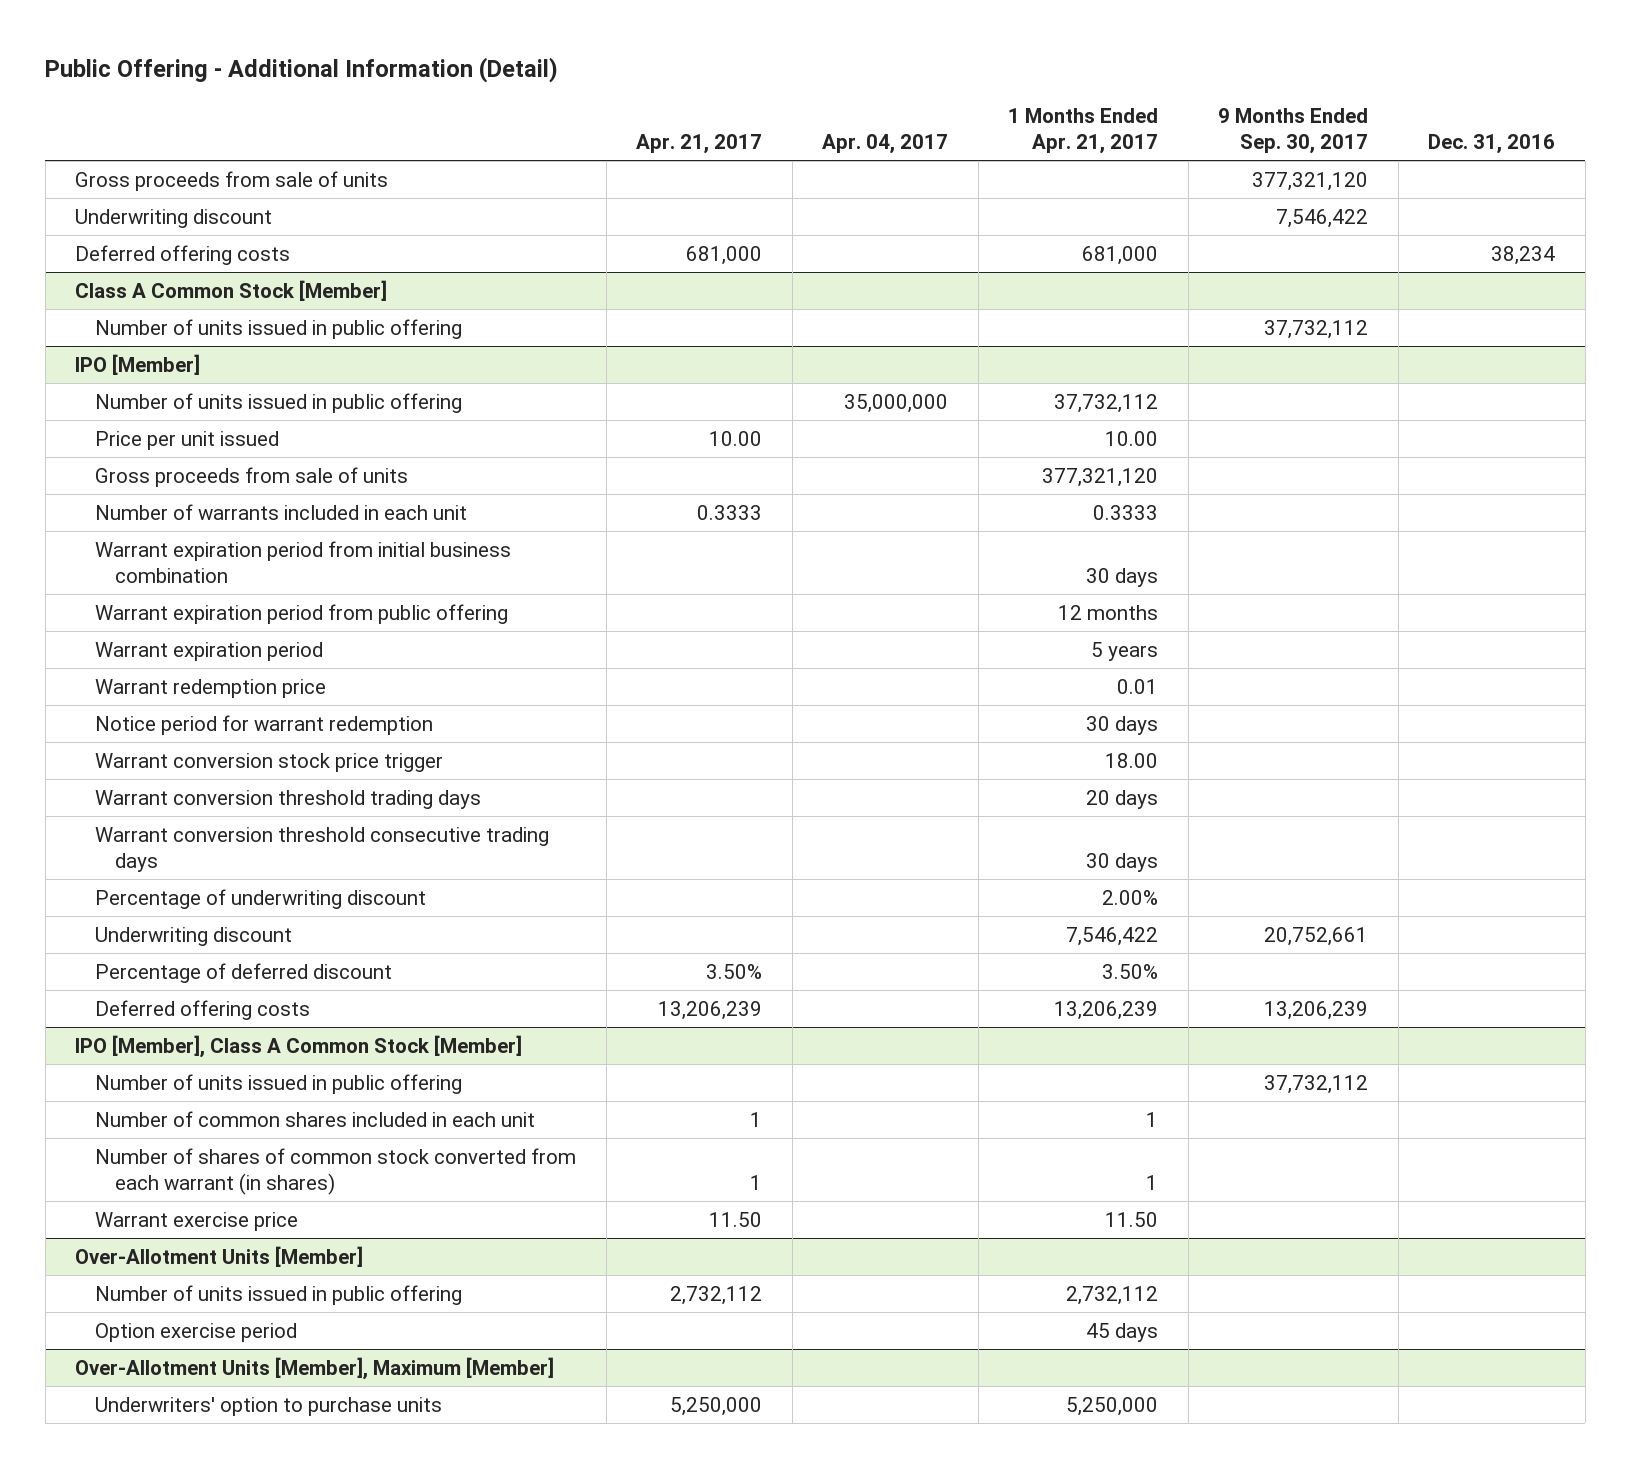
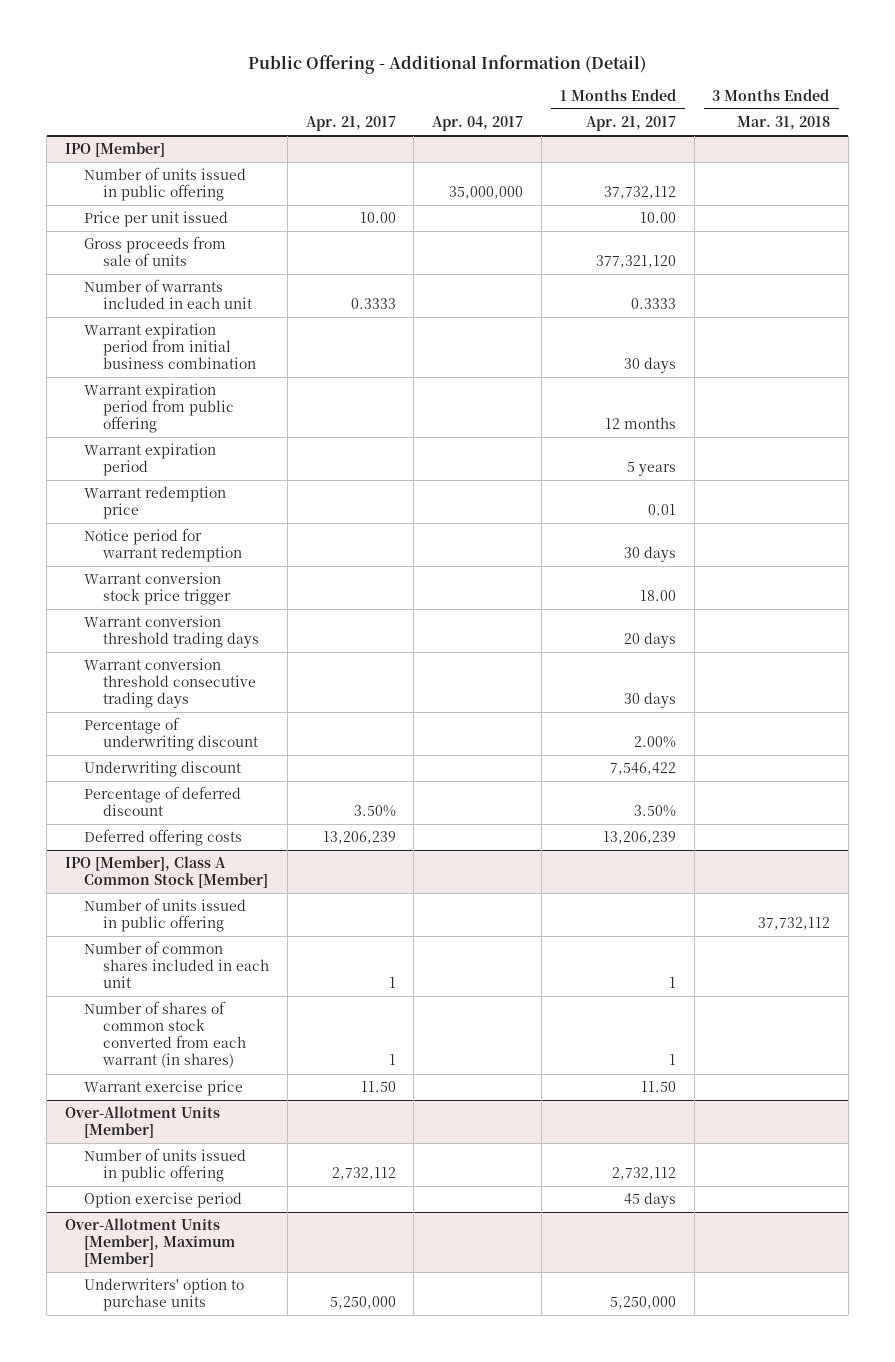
- | Apr. 21, 2017 | Apr. 04, 2017 | 1 Months Ended Apr. 21, 2017 | 9 Months Ended Sep. 30, 2017 | Dec. 31, 2016
+ | Apr. 21, 2017 | Apr. 04, 2017 | 1 Months Ended Apr. 21, 2017 | 3 Months Ended Mar. 31, 2018
- Gross proceeds from sale of units | | | | 377,321,120 |
- Underwriting discount | | | | 7,546,422 |
- Deferred offering costs | 681,000 | | 681,000 | | 38,234
- Class A Common Stock [Member]
- Number of units issued in public offering | | | | 37,732,112 |

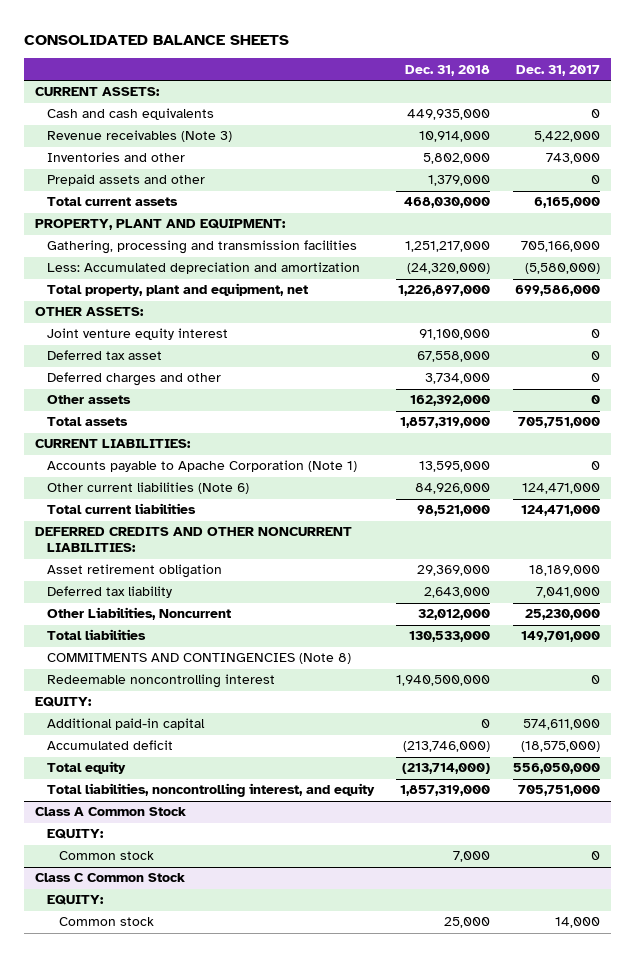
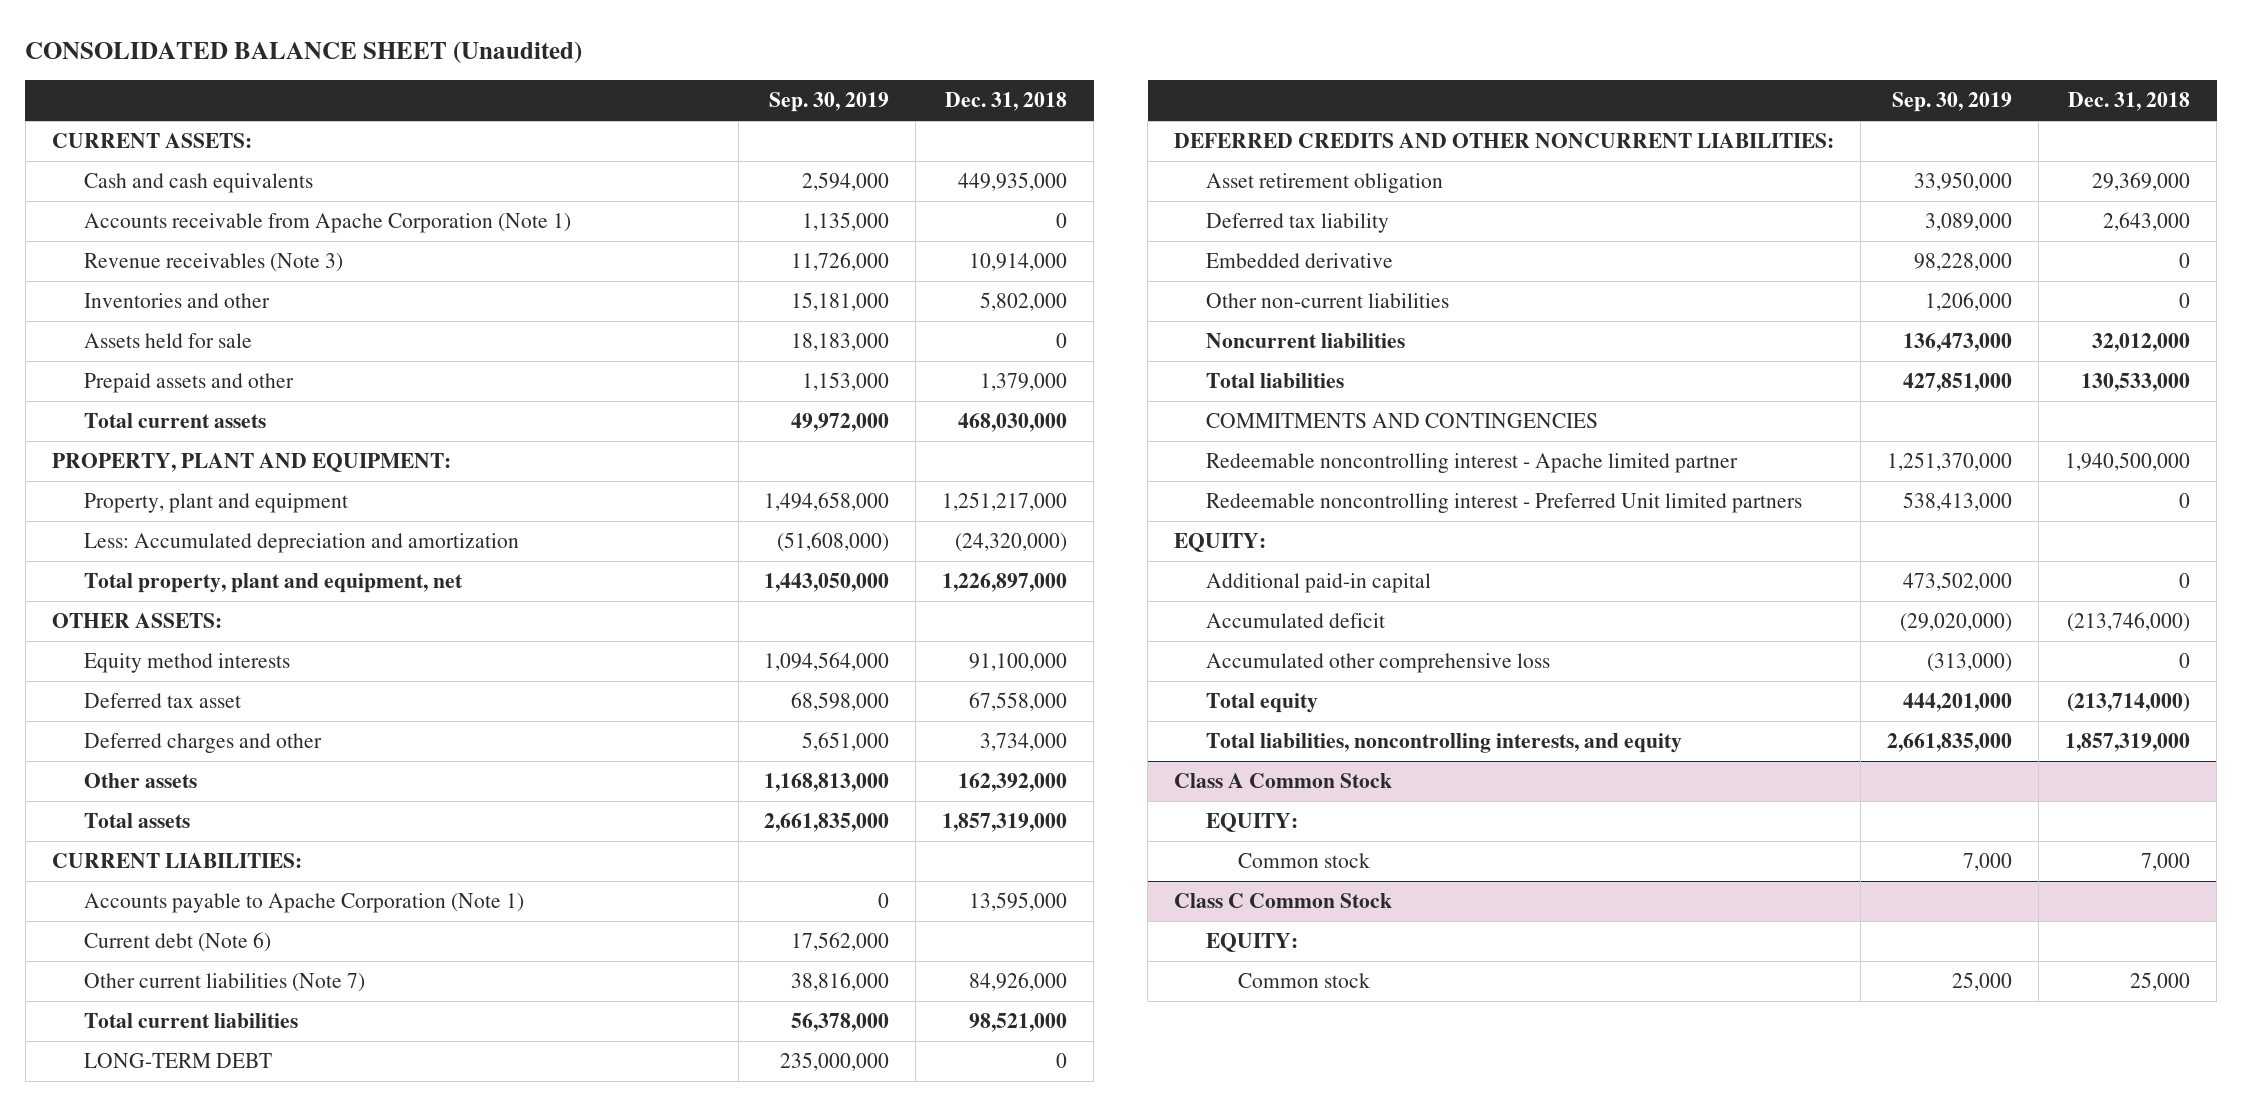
- CONSOLIDATED BALANCE SHEETS
+ CONSOLIDATED BALANCE SHEET (Unaudited)
- | Dec. 31, 2018 | Dec. 31, 2017
+ | Sep. 30, 2019 | Dec. 31, 2018
+ Accounts receivable from Apache Corporation (Note 1) | 1,135,000 | 0
+ Assets held for sale | 18,183,000 | 0
- Gathering, processing and transmission facilities | 1,251,217,000 | 705,166,000
+ Property, plant and equipment | 1,494,658,000 | 1,251,217,000
- Joint venture equity interest | 91,100,000 | 0
+ Equity method interests | 1,094,564,000 | 91,100,000
- Other current liabilities (Note 6) | 84,926,000 | 124,471,000
+ Current debt (Note 6) | 17,562,000 |
+ Other current liabilities (Note 7) | 38,816,000 | 84,926,000
+ LONG-TERM DEBT | 235,000,000 | 0
- Other Liabilities, Noncurrent | 32,012,000 | 25,230,000
+ Embedded derivative | 98,228,000 | 0
+ Other non-current liabilities | 1,206,000 | 0
+ Noncurrent liabilities | 136,473,000 | 32,012,000
- COMMITMENTS AND CONTINGENCIES (Note 8)
- Redeemable noncontrolling interest | 1,940,500,000 | 0
+ COMMITMENTS AND CONTINGENCIES
+ Redeemable noncontrolling interest - Apache limited partner | 1,251,370,000 | 1,940,500,000
+ Redeemable noncontrolling interest - Preferred Unit limited partners | 538,413,000 | 0
+ Accumulated other comprehensive loss | (313,000) | 0
- Total liabilities, noncontrolling interest, and equity | 1,857,319,000 | 705,751,000
+ Total liabilities, noncontrolling interests, and equity | 2,661,835,000 | 1,857,319,000

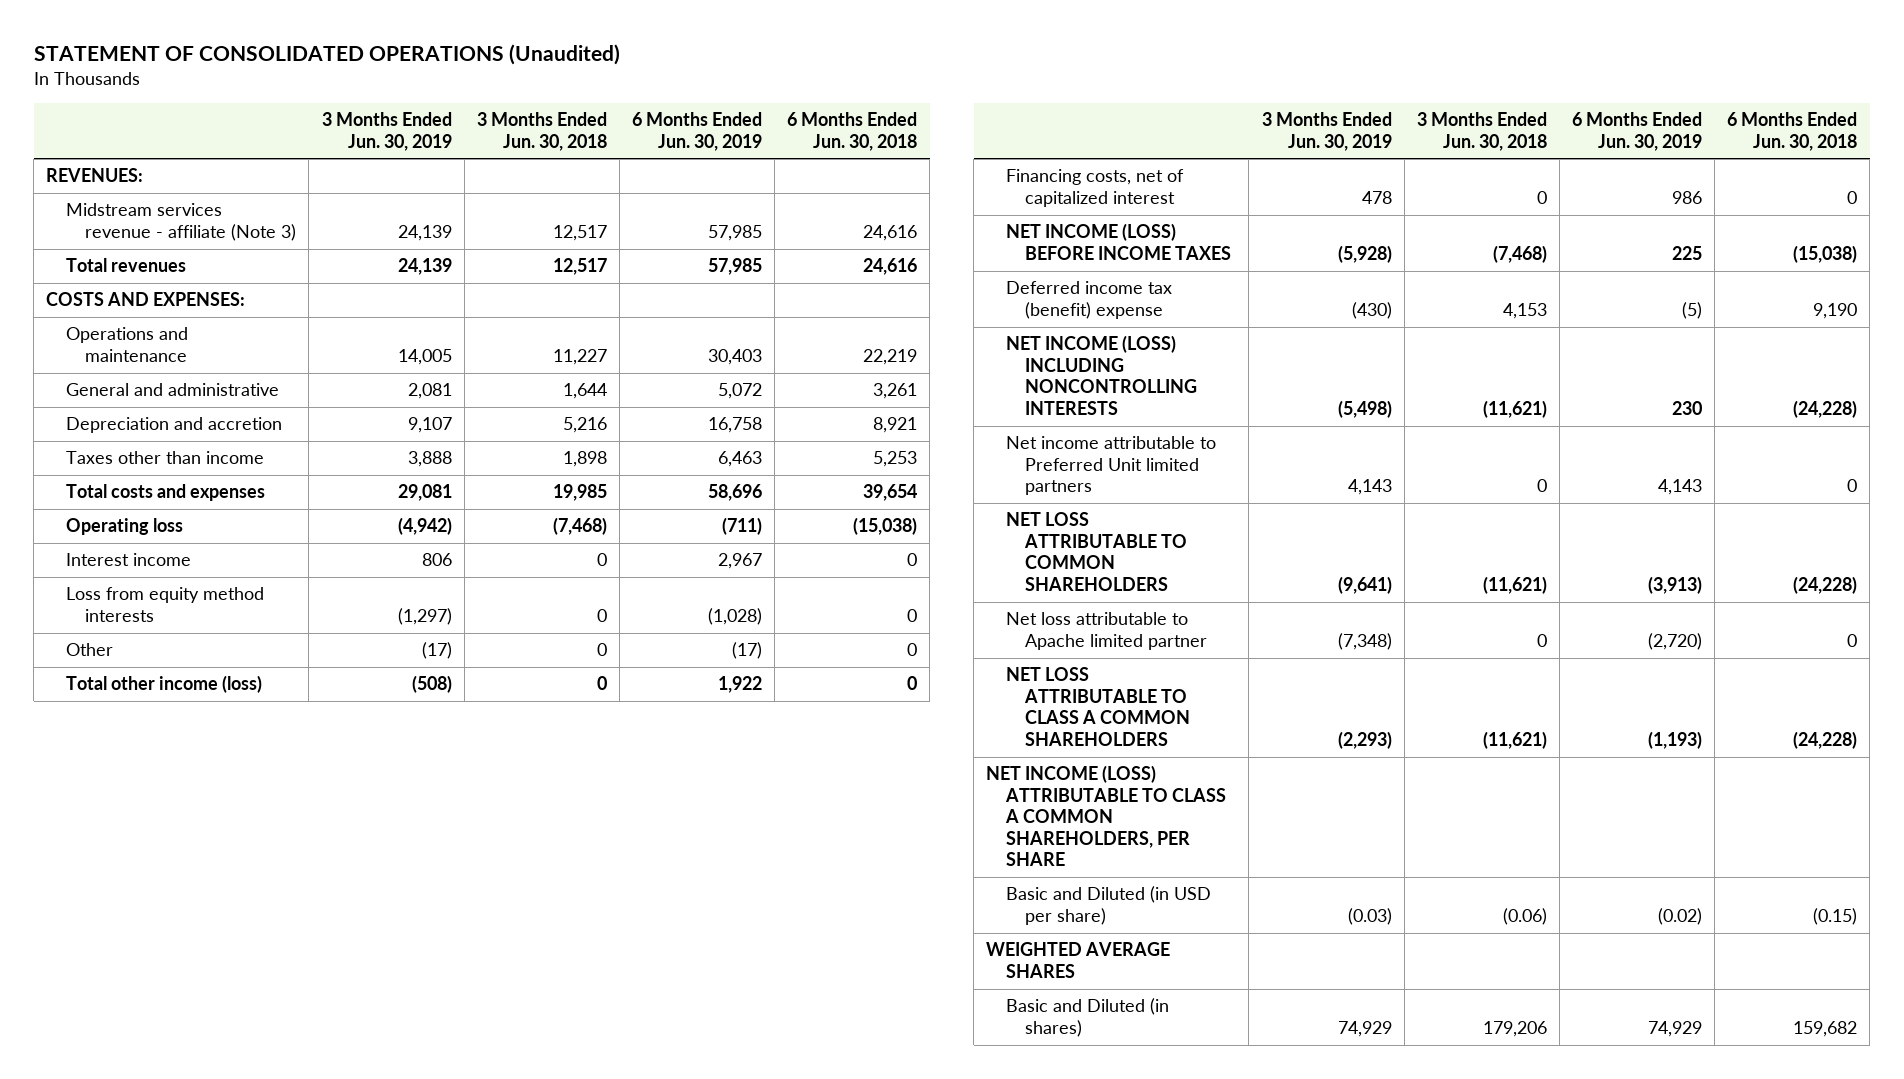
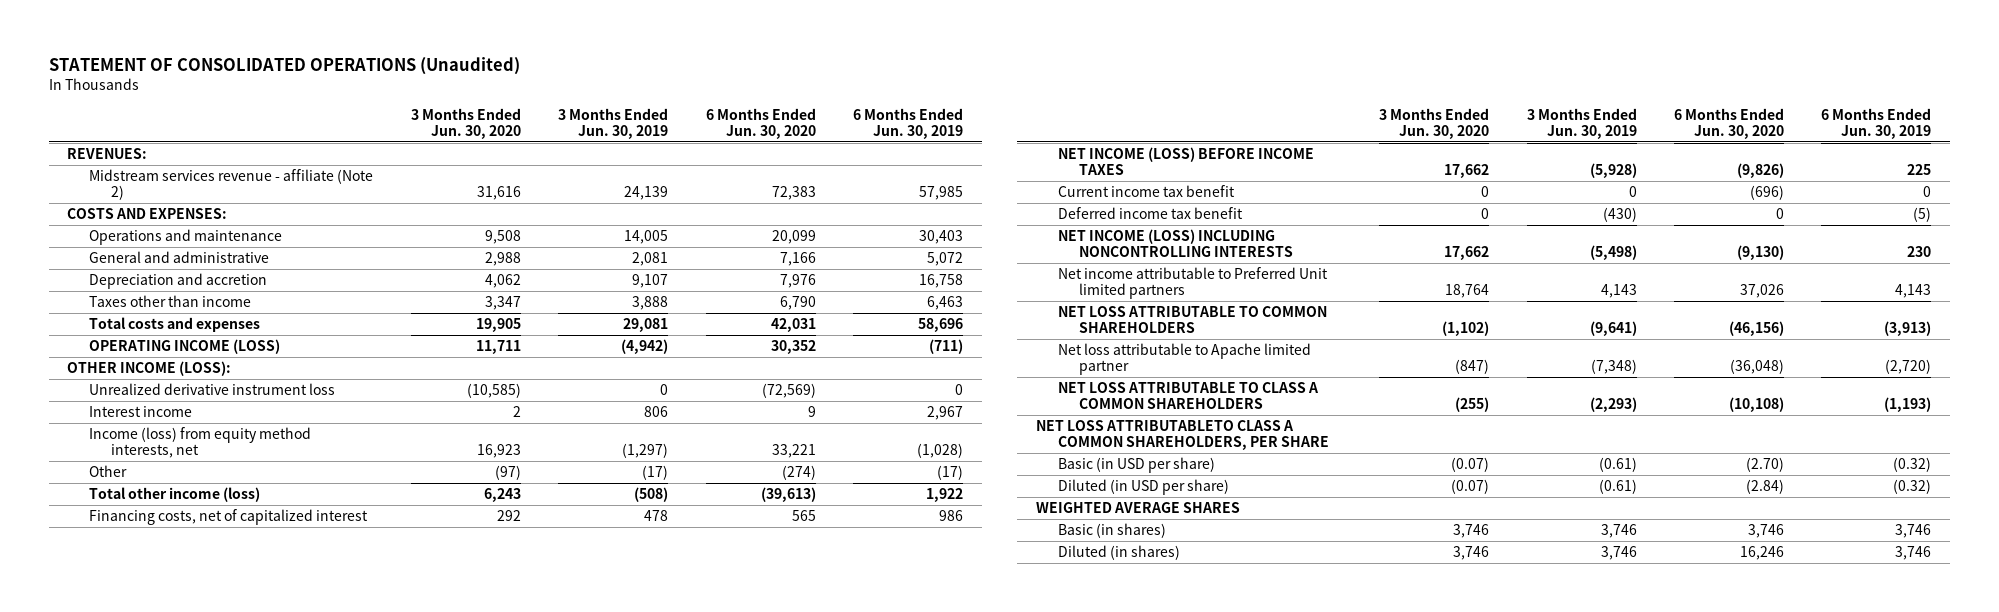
- | 3 Months Ended Jun. 30, 2019 | 3 Months Ended Jun. 30, 2018 | 6 Months Ended Jun. 30, 2019 | 6 Months Ended Jun. 30, 2018
+ | 3 Months Ended Jun. 30, 2020 | 3 Months Ended Jun. 30, 2019 | 6 Months Ended Jun. 30, 2020 | 6 Months Ended Jun. 30, 2019
- Midstream services revenue - affiliate (Note 3) | 24,139 | 12,517 | 57,985 | 24,616
- Total revenues | 24,139 | 12,517 | 57,985 | 24,616
+ Midstream services revenue - affiliate (Note 2) | 31,616 | 24,139 | 72,383 | 57,985
- Operating loss | (4,942) | (7,468) | (711) | (15,038)
+ OPERATING INCOME (LOSS) | 11,711 | (4,942) | 30,352 | (711)
+ OTHER INCOME (LOSS):
+ Unrealized derivative instrument loss | (10,585) | 0 | (72,569) | 0
- Loss from equity method interests | (1,297) | 0 | (1,028) | 0
+ Income (loss) from equity method interests, net | 16,923 | (1,297) | 33,221 | (1,028)
- Deferred income tax (benefit) expense | (430) | 4,153 | (5) | 9,190
+ Current income tax benefit | 0 | 0 | (696) | 0
+ Deferred income tax benefit | 0 | (430) | 0 | (5)
- NET INCOME (LOSS) ATTRIBUTABLE TO CLASS A COMMON SHAREHOLDERS, PER SHARE
- Basic and Diluted (in USD per share) | (0.03) | (0.06) | (0.02) | (0.15)
+ NET LOSS ATTRIBUTABLETO CLASS A COMMON SHAREHOLDERS, PER SHARE
+ Basic (in USD per share) | (0.07) | (0.61) | (2.70) | (0.32)
+ Diluted (in USD per share) | (0.07) | (0.61) | (2.84) | (0.32)
- Basic and Diluted (in shares) | 74,929 | 179,206 | 74,929 | 159,682
+ Basic (in shares) | 3,746 | 3,746 | 3,746 | 3,746
+ Diluted (in shares) | 3,746 | 3,746 | 16,246 | 3,746

